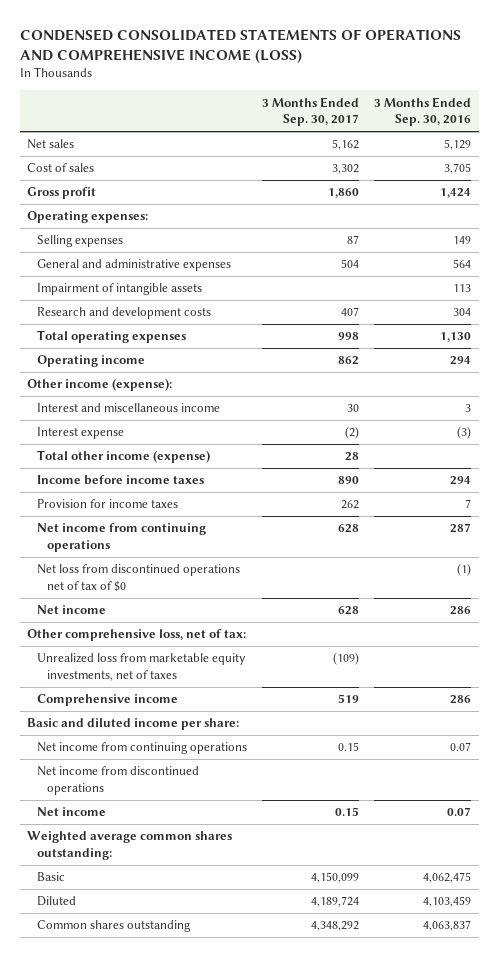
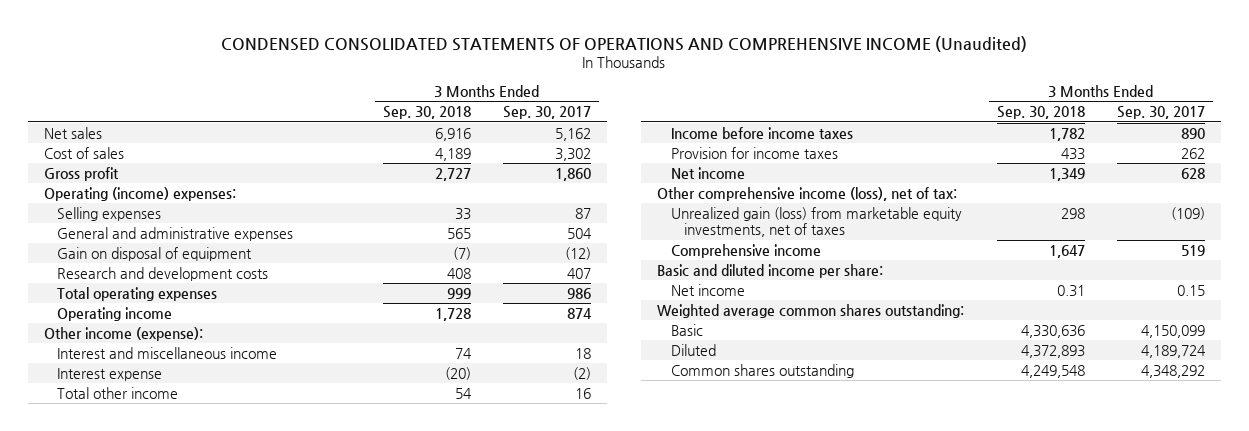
- CONDENSED CONSOLIDATED STATEMENTS OF OPERATIONS AND COMPREHENSIVE INCOME (LOSS)
+ CONDENSED CONSOLIDATED STATEMENTS OF OPERATIONS AND COMPREHENSIVE INCOME (Unaudited)
- | 3 Months Ended Sep. 30, 2017 | 3 Months Ended Sep. 30, 2016
+ | 3 Months Ended Sep. 30, 2018 | 3 Months Ended Sep. 30, 2017
- Operating expenses:
+ Operating (income) expenses:
- Impairment of intangible assets | | 113
+ Gain on disposal of equipment | (7) | (12)
- Total operating expenses | 998 | 1,130
- Operating income | 862 | 294
+ Total operating expenses | 999 | 986
+ Operating income | 1,728 | 874
- Interest and miscellaneous income | 30 | 3
+ Interest and miscellaneous income | 74 | 18
- Total other income (expense) | 28 |
+ Total other income | 54 | 16
- Net income from continuing operations | 628 | 287
- Net loss from discontinued operations net of tax of $0 | | (1)
- Other comprehensive loss, net of tax:
- Unrealized loss from marketable equity investments, net of taxes | (109) |
+ Other comprehensive income (loss), net of tax:
+ Unrealized gain (loss) from marketable equity investments, net of taxes | 298 | (109)
- Net income from continuing operations | 0.15 | 0.07
- Net income from discontinued operations

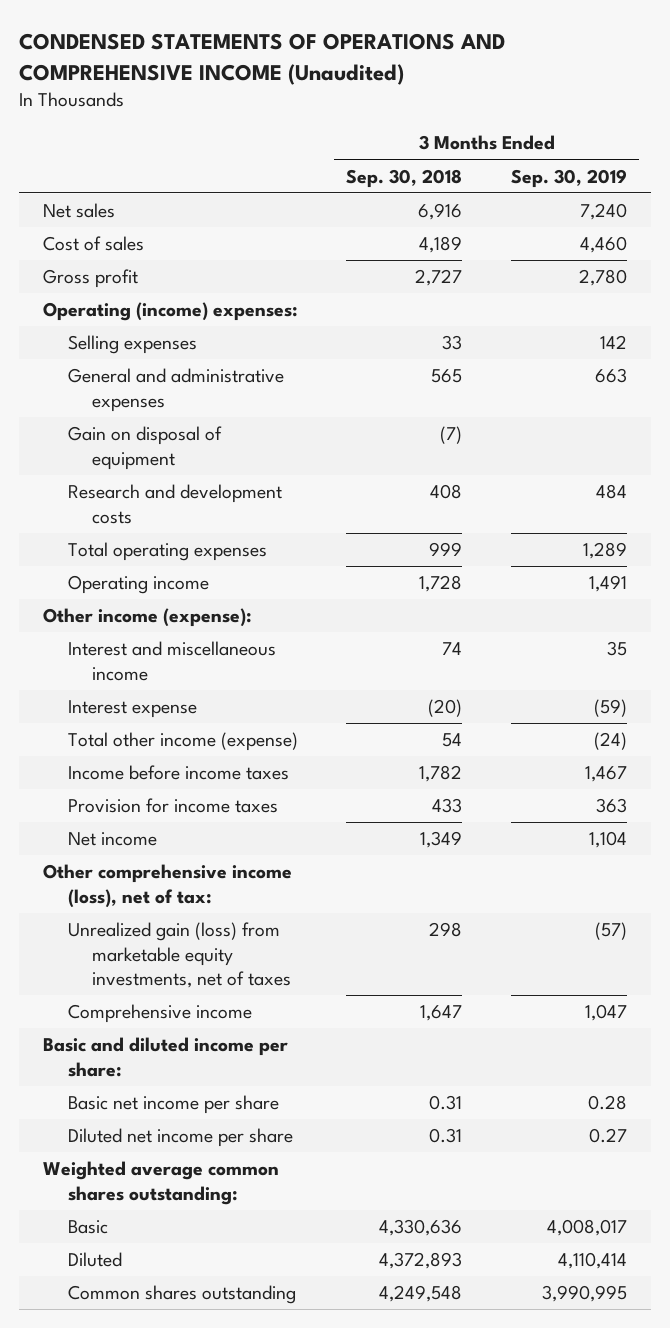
- CONDENSED CONSOLIDATED STATEMENTS OF OPERATIONS AND COMPREHENSIVE INCOME (Unaudited)
+ CONDENSED STATEMENTS OF OPERATIONS AND COMPREHENSIVE INCOME (Unaudited)
- | 3 Months Ended Sep. 30, 2018 | 3 Months Ended Sep. 30, 2017
+ | 3 Months Ended Sep. 30, 2018 | 3 Months Ended Sep. 30, 2019
- Total other income | 54 | 16
+ Total other income (expense) | 54 | (24)
- Net income | 0.31 | 0.15
+ Basic net income per share | 0.31 | 0.28
+ Diluted net income per share | 0.31 | 0.27

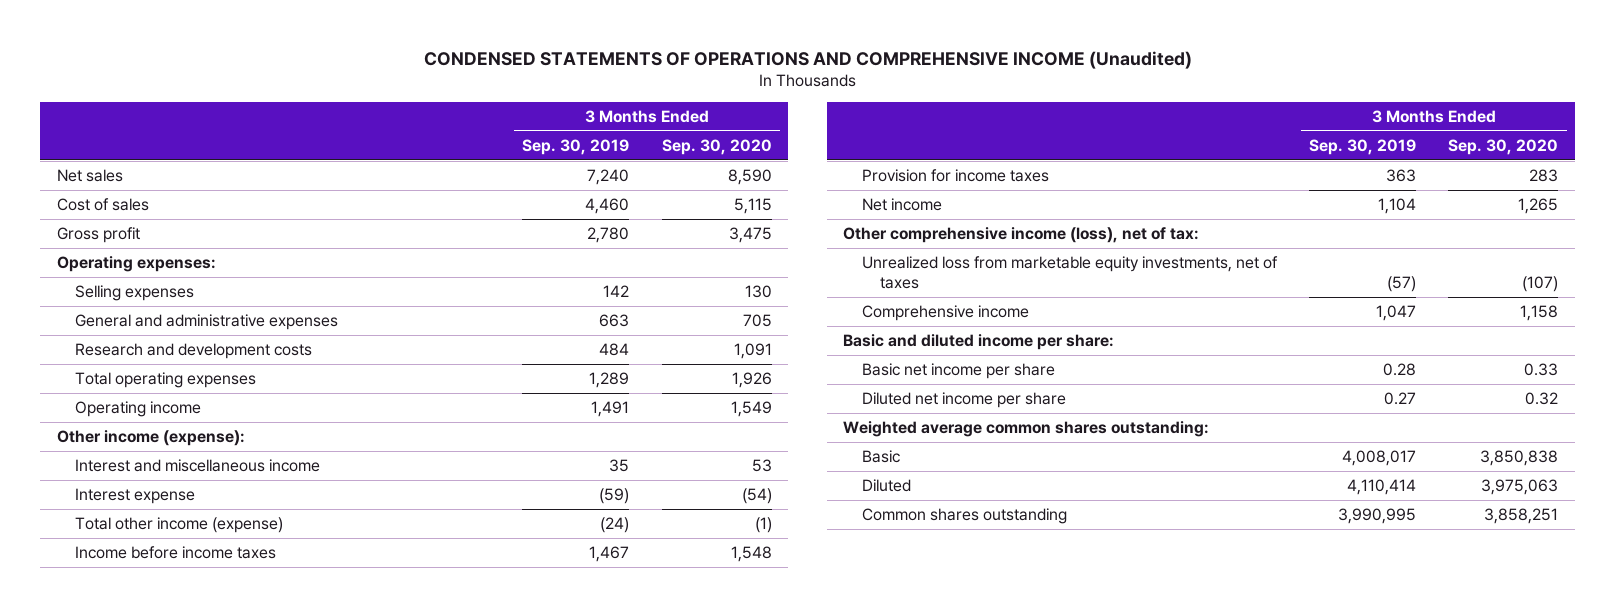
- | 3 Months Ended Sep. 30, 2018 | 3 Months Ended Sep. 30, 2019
+ | 3 Months Ended Sep. 30, 2019 | 3 Months Ended Sep. 30, 2020
- Operating (income) expenses:
+ Operating expenses:
- Gain on disposal of equipment | (7) |
- Unrealized gain (loss) from marketable equity investments, net of taxes | 298 | (57)
+ Unrealized loss from marketable equity investments, net of taxes | (57) | (107)

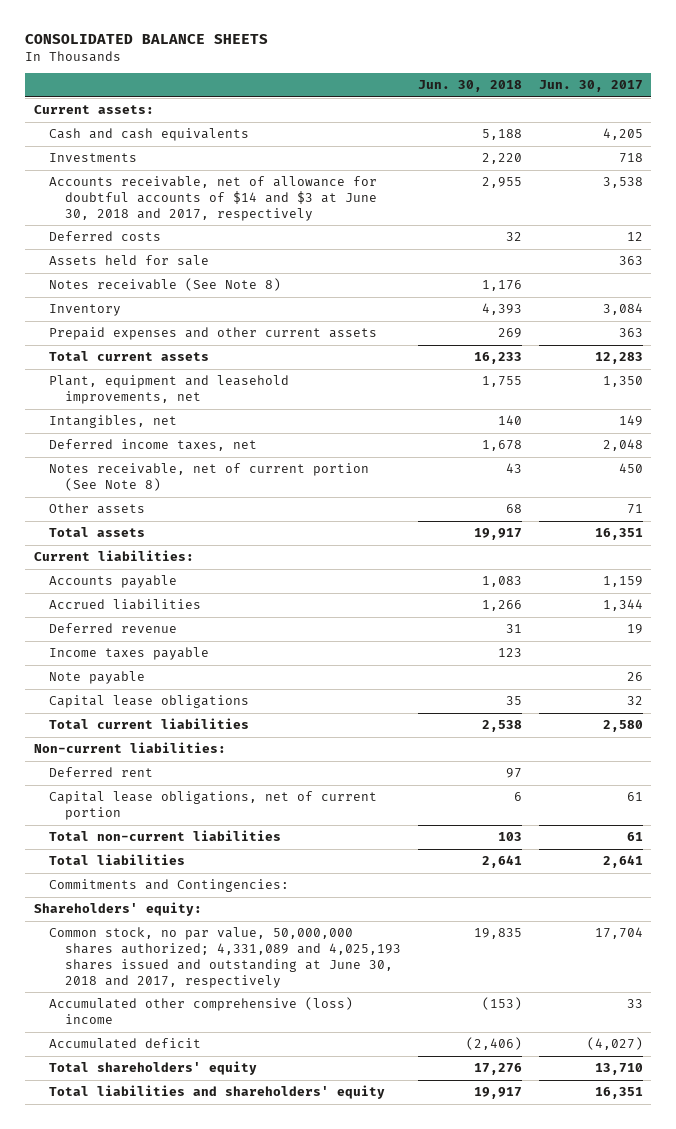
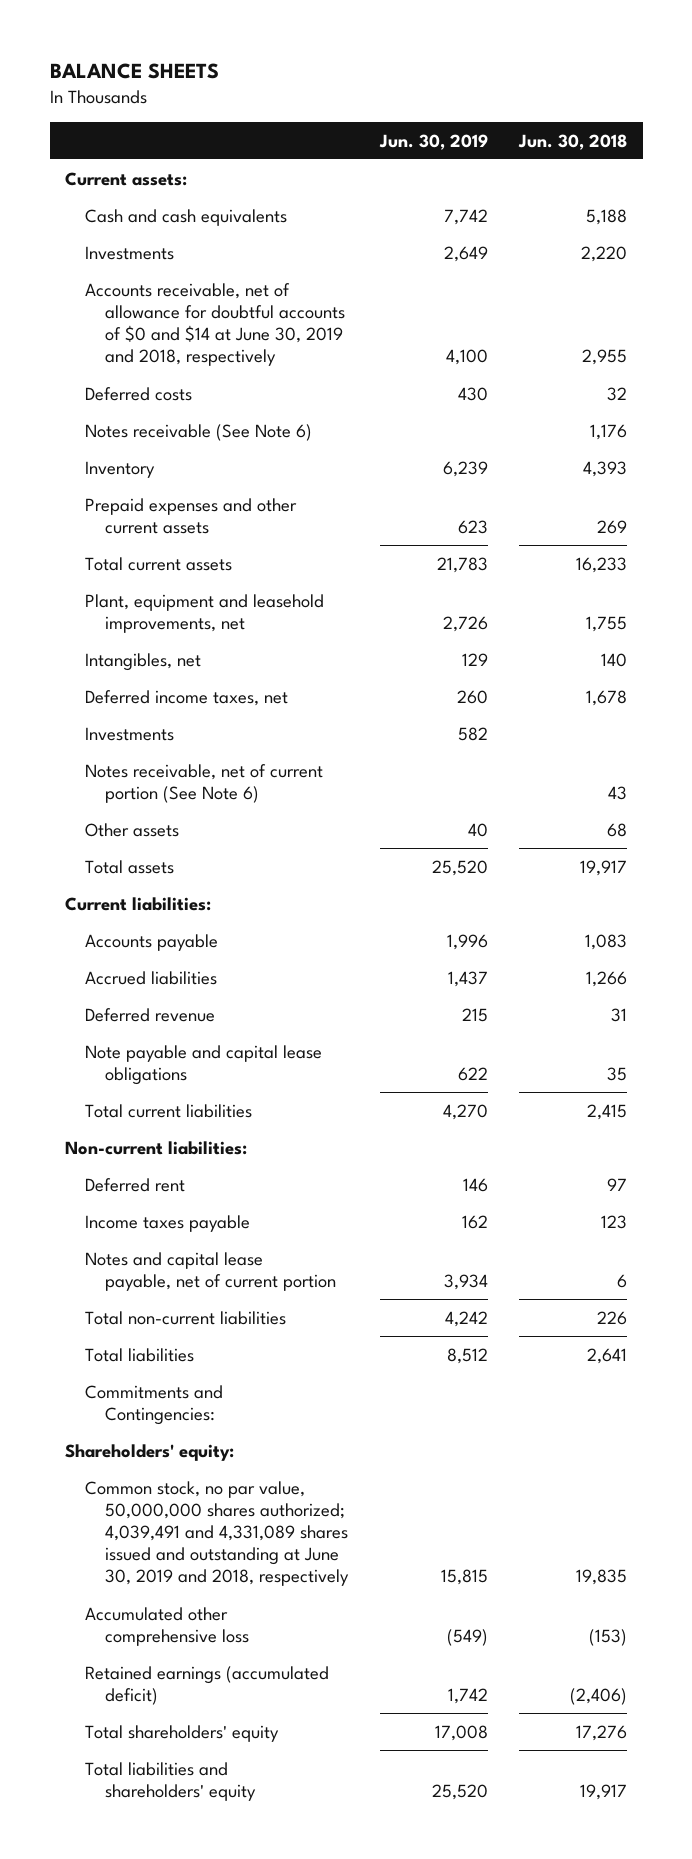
- CONSOLIDATED BALANCE SHEETS
+ BALANCE SHEETS
- | Jun. 30, 2018 | Jun. 30, 2017
+ | Jun. 30, 2019 | Jun. 30, 2018
- Accounts receivable, net of allowance for doubtful accounts of $14 and $3 at June 30, 2018 and 2017, respectively | 2,955 | 3,538
+ Accounts receivable, net of allowance for doubtful accounts of $0 and $14 at June 30, 2019 and 2018, respectively | 4,100 | 2,955
- Assets held for sale | | 363
- Notes receivable (See Note 8) | 1,176 |
+ Notes receivable (See Note 6) | | 1,176
- Notes receivable, net of current portion (See Note 8) | 43 | 450
+ Investments | 582 |
+ Notes receivable, net of current portion (See Note 6) | | 43
- Note payable | | 26
- Capital lease obligations | 35 | 32
- Total current liabilities | 2,538 | 2,580
+ Note payable and capital lease obligations | 622 | 35
+ Total current liabilities | 4,270 | 2,415
- Capital lease obligations, net of current portion | 6 | 61
- Total non-current liabilities | 103 | 61
moved down: Income taxes payable | 162 | 123
+ Notes and capital lease payable, net of current portion | 3,934 | 6
+ Total non-current liabilities | 4,242 | 226
- Common stock, no par value, 50,000,000 shares authorized; 4,331,089 and 4,025,193 shares issued and outstanding at June 30, 2018 and 2017, respectively | 19,835 | 17,704
- Accumulated other comprehensive (loss) income | (153) | 33
- Accumulated deficit | (2,406) | (4,027)
+ Common stock, no par value, 50,000,000 shares authorized; 4,039,491 and 4,331,089 shares issued and outstanding at June 30, 2019 and 2018, respectively | 15,815 | 19,835
+ Accumulated other comprehensive loss | (549) | (153)
+ Retained earnings (accumulated deficit) | 1,742 | (2,406)

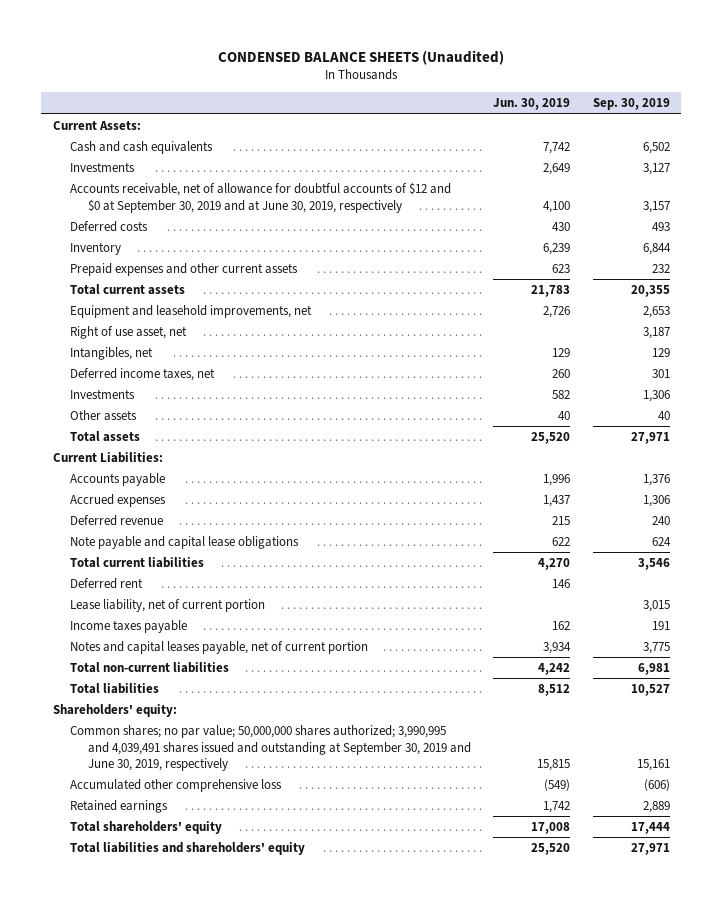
- BALANCE SHEETS
+ CONDENSED BALANCE SHEETS (Unaudited)
- | Jun. 30, 2019 | Jun. 30, 2018
+ | Jun. 30, 2019 | Sep. 30, 2019
- Current assets:
+ Current Assets:
- Accounts receivable, net of allowance for doubtful accounts of $0 and $14 at June 30, 2019 and 2018, respectively | 4,100 | 2,955
+ Accounts receivable, net of allowance for doubtful accounts of $12 and $0 at September 30, 2019 and at June 30, 2019, respectively | 4,100 | 3,157
- Notes receivable (See Note 6) | | 1,176
- Plant, equipment and leasehold improvements, net | 2,726 | 1,755
+ Equipment and leasehold improvements, net | 2,726 | 2,653
+ Right of use asset, net | | 3,187
- Notes receivable, net of current portion (See Note 6) | | 43
- Current liabilities:
+ Current Liabilities:
- Accrued liabilities | 1,437 | 1,266
+ Accrued expenses | 1,437 | 1,306
- Non-current liabilities:
+ Lease liability, net of current portion | | 3,015
- Notes and capital lease payable, net of current portion | 3,934 | 6
+ Notes and capital leases payable, net of current portion | 3,934 | 3,775
- Commitments and Contingencies:
- Common stock, no par value, 50,000,000 shares authorized; 4,039,491 and 4,331,089 shares issued and outstanding at June 30, 2019 and 2018, respectively | 15,815 | 19,835
+ Common shares; no par value; 50,000,000 shares authorized; 3,990,995 and 4,039,491 shares issued and outstanding at September 30, 2019 and June 30, 2019, respectively | 15,815 | 15,161
- Retained earnings (accumulated deficit) | 1,742 | (2,406)
+ Retained earnings | 1,742 | 2,889

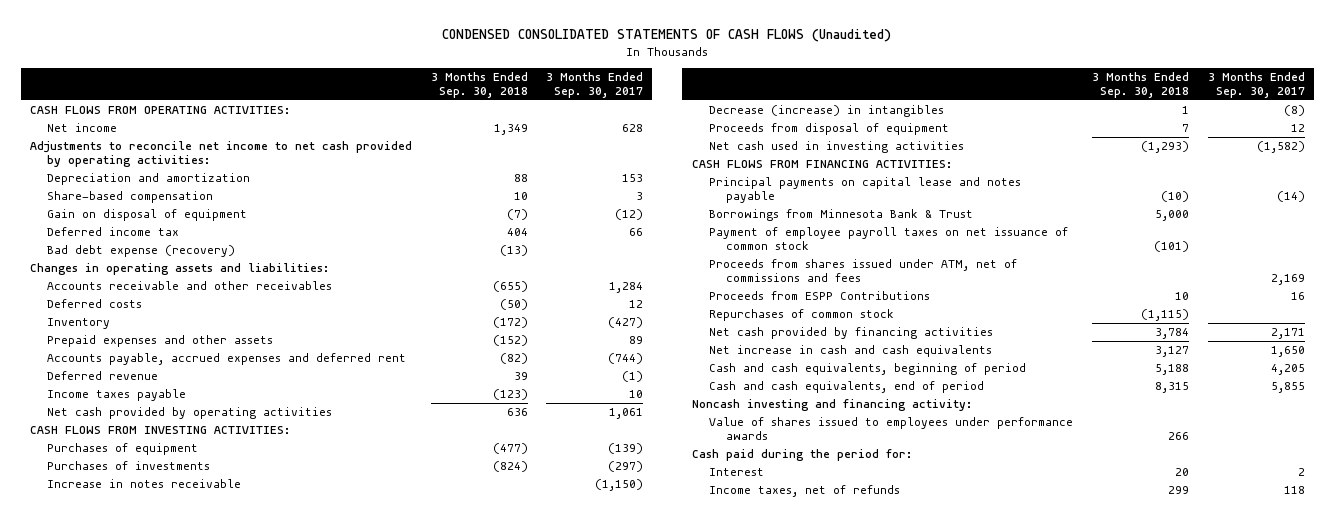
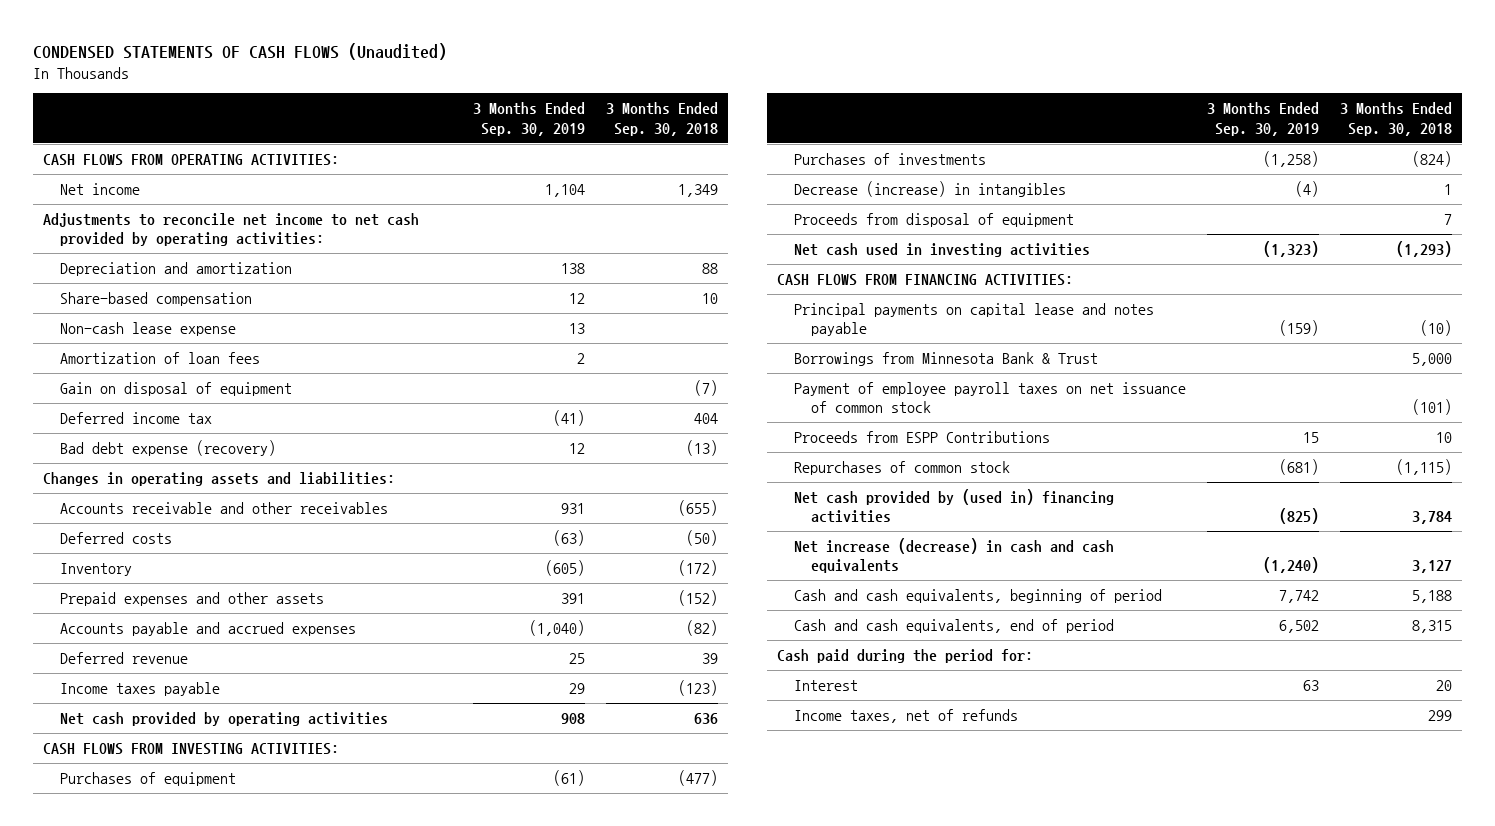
- CONDENSED CONSOLIDATED STATEMENTS OF CASH FLOWS (Unaudited)
+ CONDENSED STATEMENTS OF CASH FLOWS (Unaudited)
- | 3 Months Ended Sep. 30, 2018 | 3 Months Ended Sep. 30, 2017
+ | 3 Months Ended Sep. 30, 2019 | 3 Months Ended Sep. 30, 2018
+ Non-cash lease expense | 13 |
+ Amortization of loan fees | 2 |
- Accounts payable, accrued expenses and deferred rent | (82) | (744)
+ Accounts payable and accrued expenses | (1,040) | (82)
- Increase in notes receivable | | (1,150)
- Proceeds from shares issued under ATM, net of commissions and fees | | 2,169
- Net cash provided by financing activities | 3,784 | 2,171
- Net increase in cash and cash equivalents | 3,127 | 1,650
+ Net cash provided by (used in) financing activities | (825) | 3,784
+ Net increase (decrease) in cash and cash equivalents | (1,240) | 3,127
- Noncash investing and financing activity:
- Value of shares issued to employees under performance awards | 266 |

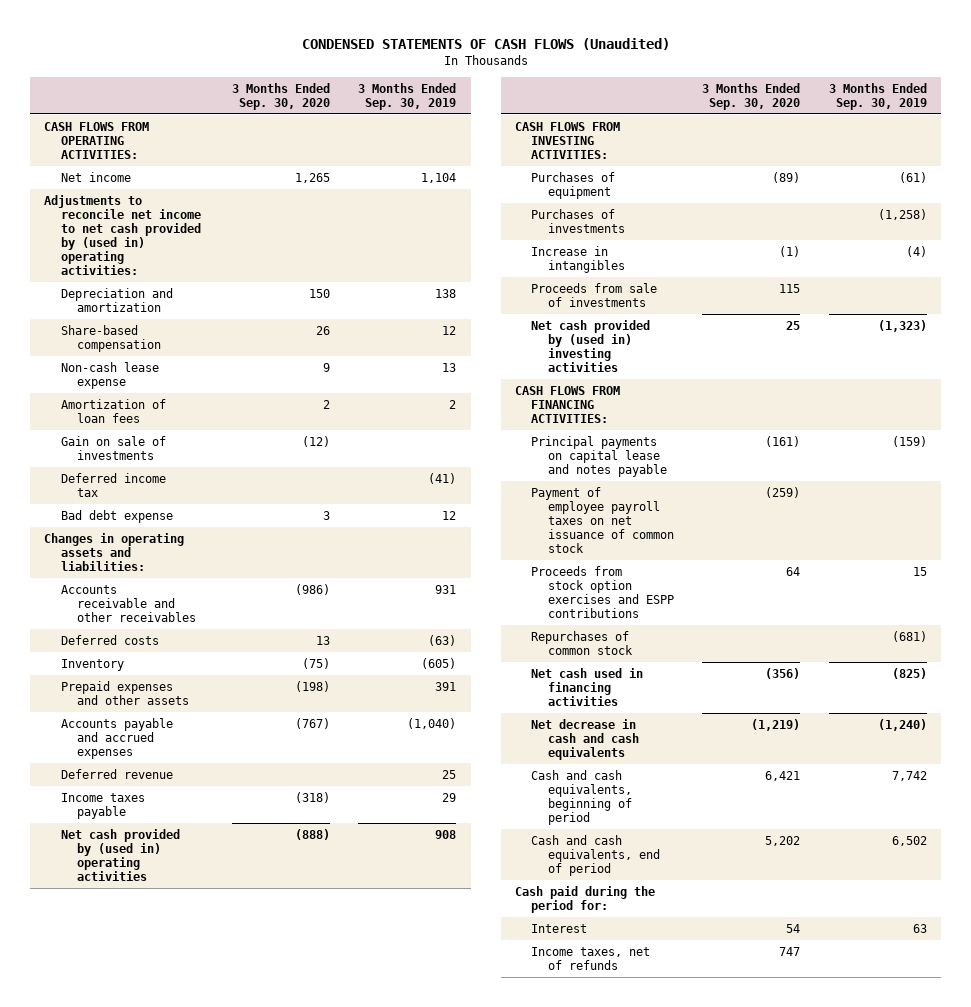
- | 3 Months Ended Sep. 30, 2019 | 3 Months Ended Sep. 30, 2018
+ | 3 Months Ended Sep. 30, 2020 | 3 Months Ended Sep. 30, 2019
- Adjustments to reconcile net income to net cash provided by operating activities:
+ Adjustments to reconcile net income to net cash provided by (used in) operating activities:
- Gain on disposal of equipment | | (7)
+ Gain on sale of investments | (12) |
- Bad debt expense (recovery) | 12 | (13)
+ Bad debt expense | 3 | 12
- Net cash provided by operating activities | 908 | 636
+ Net cash provided by (used in) operating activities | (888) | 908
- Decrease (increase) in intangibles | (4) | 1
- Proceeds from disposal of equipment | | 7
- Net cash used in investing activities | (1,323) | (1,293)
+ Increase in intangibles | (1) | (4)
+ Proceeds from sale of investments | 115 |
+ Net cash provided by (used in) investing activities | 25 | (1,323)
- Borrowings from Minnesota Bank & Trust | | 5,000
- Proceeds from ESPP Contributions | 15 | 10
+ Proceeds from stock option exercises and ESPP contributions | 64 | 15
- Net cash provided by (used in) financing activities | (825) | 3,784
- Net increase (decrease) in cash and cash equivalents | (1,240) | 3,127
+ Net cash used in financing activities | (356) | (825)
+ Net decrease in cash and cash equivalents | (1,219) | (1,240)

